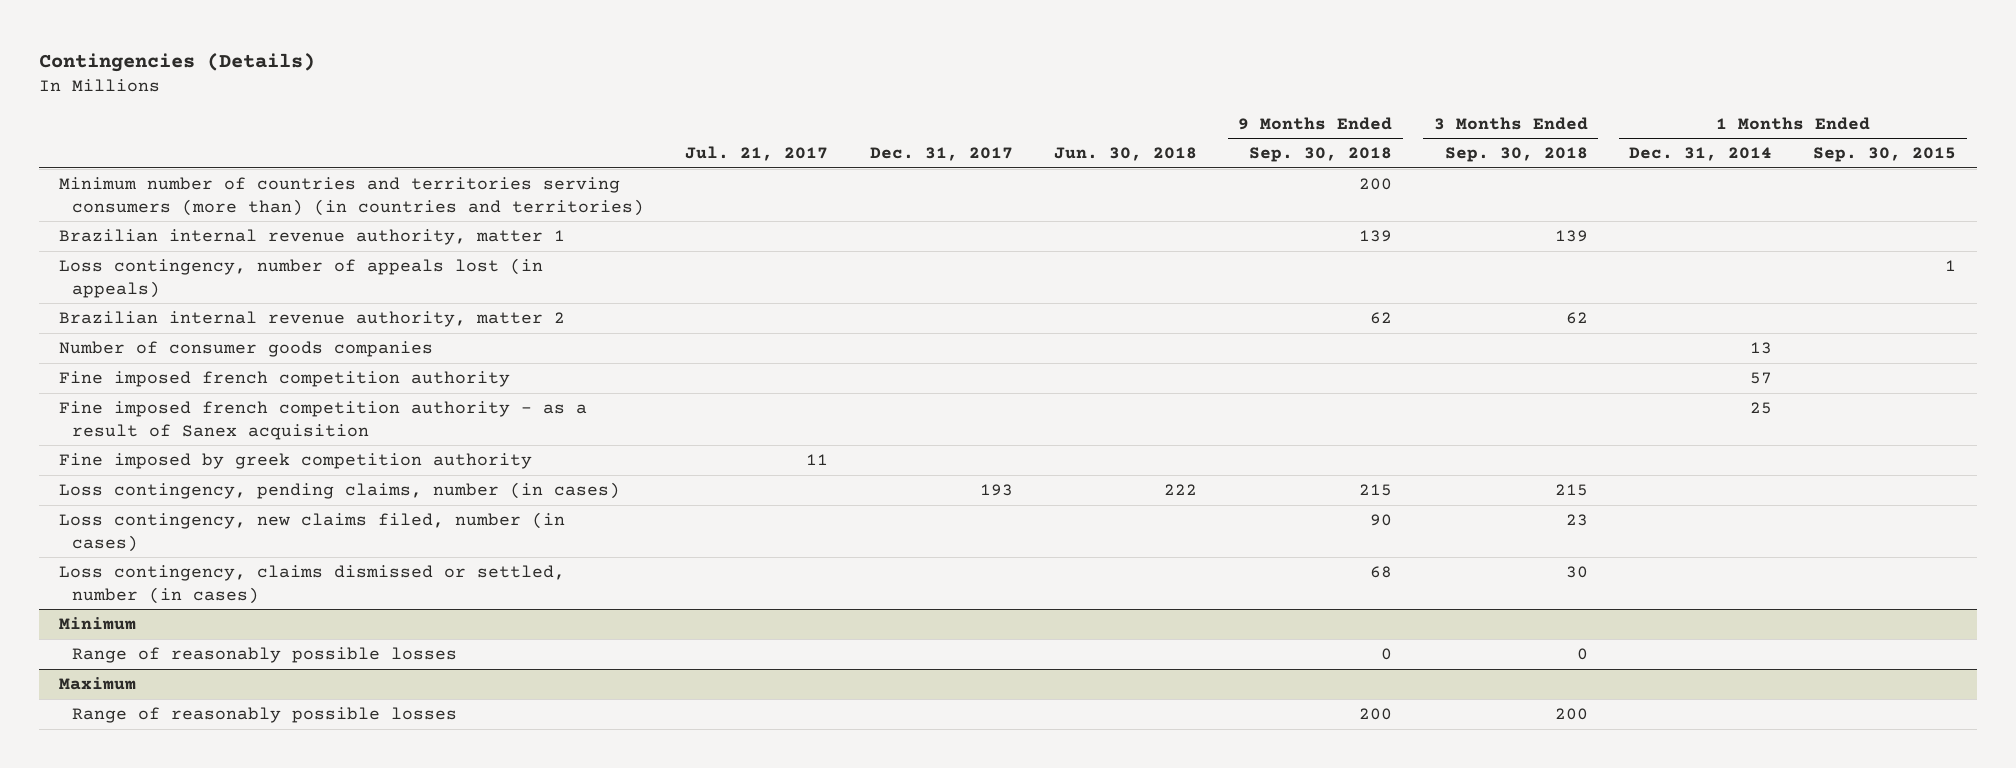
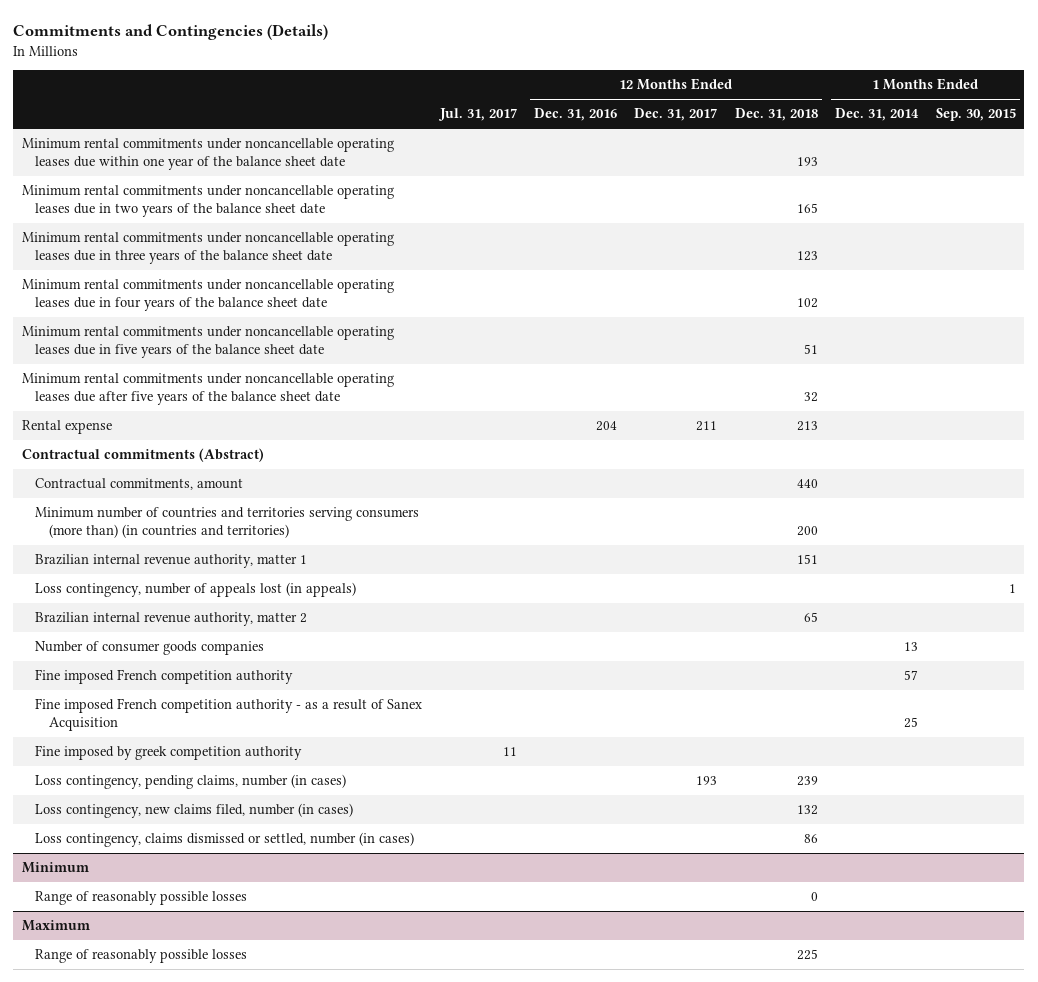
- Contingencies (Details)
+ Commitments and Contingencies (Details)
- | Jul. 21, 2017 | Dec. 31, 2017 | Jun. 30, 2018 | 9 Months Ended Sep. 30, 2018 | 3 Months Ended Sep. 30, 2018 | 1 Months Ended Dec. 31, 2014 | 1 Months Ended Sep. 30, 2015
+ | Jul. 31, 2017 | 12 Months Ended Dec. 31, 2016 | 12 Months Ended Dec. 31, 2017 | 12 Months Ended Dec. 31, 2018 | 1 Months Ended Dec. 31, 2014 | 1 Months Ended Sep. 30, 2015
+ Minimum rental commitments under noncancellable operating leases due within one year of the balance sheet date | | | | 193 | |
+ Minimum rental commitments under noncancellable operating leases due in two years of the balance sheet date | | | | 165 | |
+ Minimum rental commitments under noncancellable operating leases due in three years of the balance sheet date | | | | 123 | |
+ Minimum rental commitments under noncancellable operating leases due in four years of the balance sheet date | | | | 102 | |
+ Minimum rental commitments under noncancellable operating leases due in five years of the balance sheet date | | | | 51 | |
+ Minimum rental commitments under noncancellable operating leases due after five years of the balance sheet date | | | | 32 | |
+ Rental expense | | 204 | 211 | 213 | |
+ Contractual commitments (Abstract)
+ Contractual commitments, amount | | | | 440 | |
- Fine imposed french competition authority | | | | | | 57 |
- Fine imposed french competition authority - as a result of Sanex acquisition | | | | | | 25 |
+ Fine imposed French competition authority | | | | | 57 |
+ Fine imposed French competition authority - as a result of Sanex Acquisition | | | | | 25 |

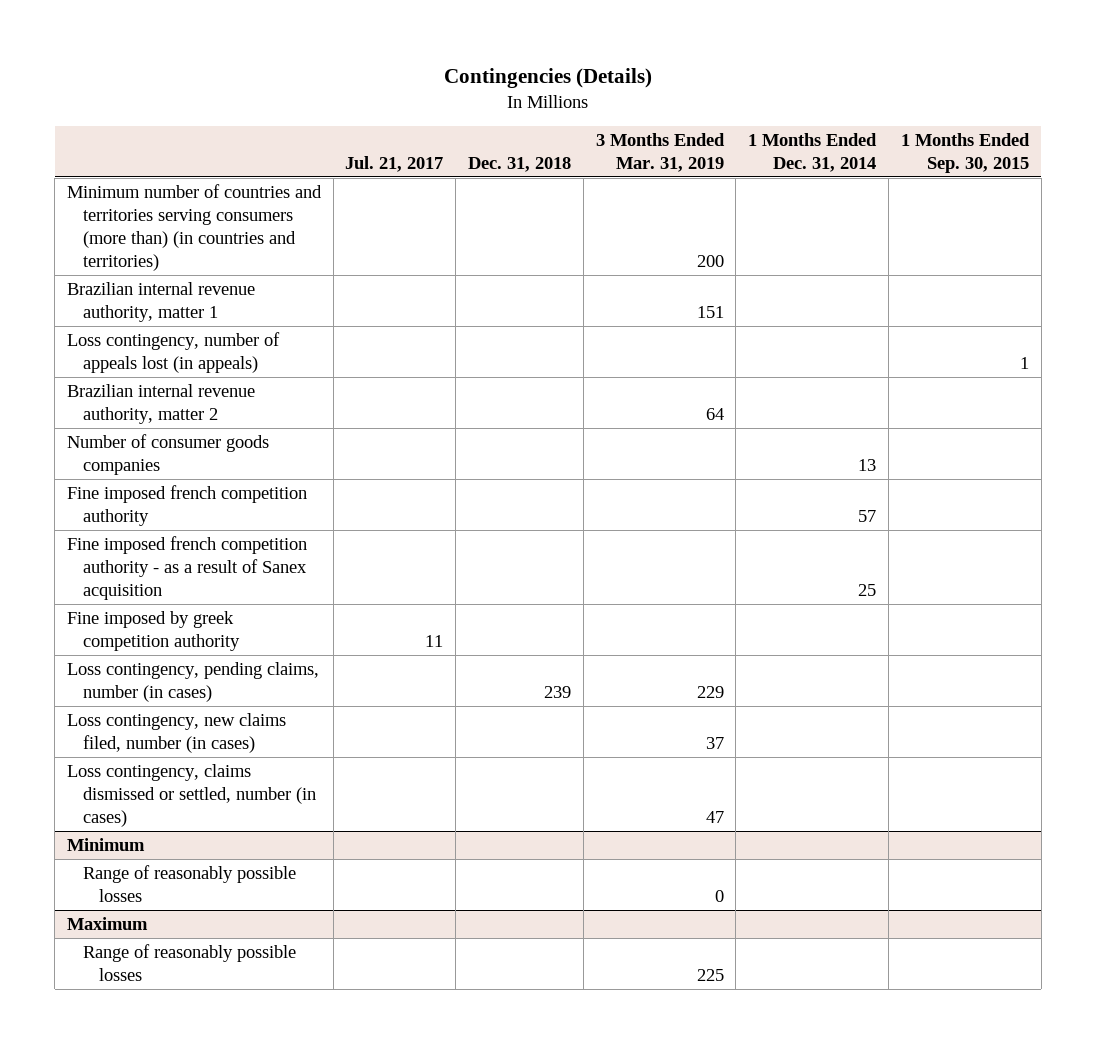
- Commitments and Contingencies (Details)
+ Contingencies (Details)
- | Jul. 31, 2017 | 12 Months Ended Dec. 31, 2016 | 12 Months Ended Dec. 31, 2017 | 12 Months Ended Dec. 31, 2018 | 1 Months Ended Dec. 31, 2014 | 1 Months Ended Sep. 30, 2015
+ | Jul. 21, 2017 | Dec. 31, 2018 | 3 Months Ended Mar. 31, 2019 | 1 Months Ended Dec. 31, 2014 | 1 Months Ended Sep. 30, 2015
- Minimum rental commitments under noncancellable operating leases due within one year of the balance sheet date | | | | 193 | |
- Minimum rental commitments under noncancellable operating leases due in two years of the balance sheet date | | | | 165 | |
- Minimum rental commitments under noncancellable operating leases due in three years of the balance sheet date | | | | 123 | |
- Minimum rental commitments under noncancellable operating leases due in four years of the balance sheet date | | | | 102 | |
- Minimum rental commitments under noncancellable operating leases due in five years of the balance sheet date | | | | 51 | |
- Minimum rental commitments under noncancellable operating leases due after five years of the balance sheet date | | | | 32 | |
- Rental expense | | 204 | 211 | 213 | |
- Contractual commitments (Abstract)
- Contractual commitments, amount | | | | 440 | |
- Fine imposed French competition authority | | | | | 57 |
- Fine imposed French competition authority - as a result of Sanex Acquisition | | | | | 25 |
+ Fine imposed french competition authority | | | | 57 |
+ Fine imposed french competition authority - as a result of Sanex acquisition | | | | 25 |

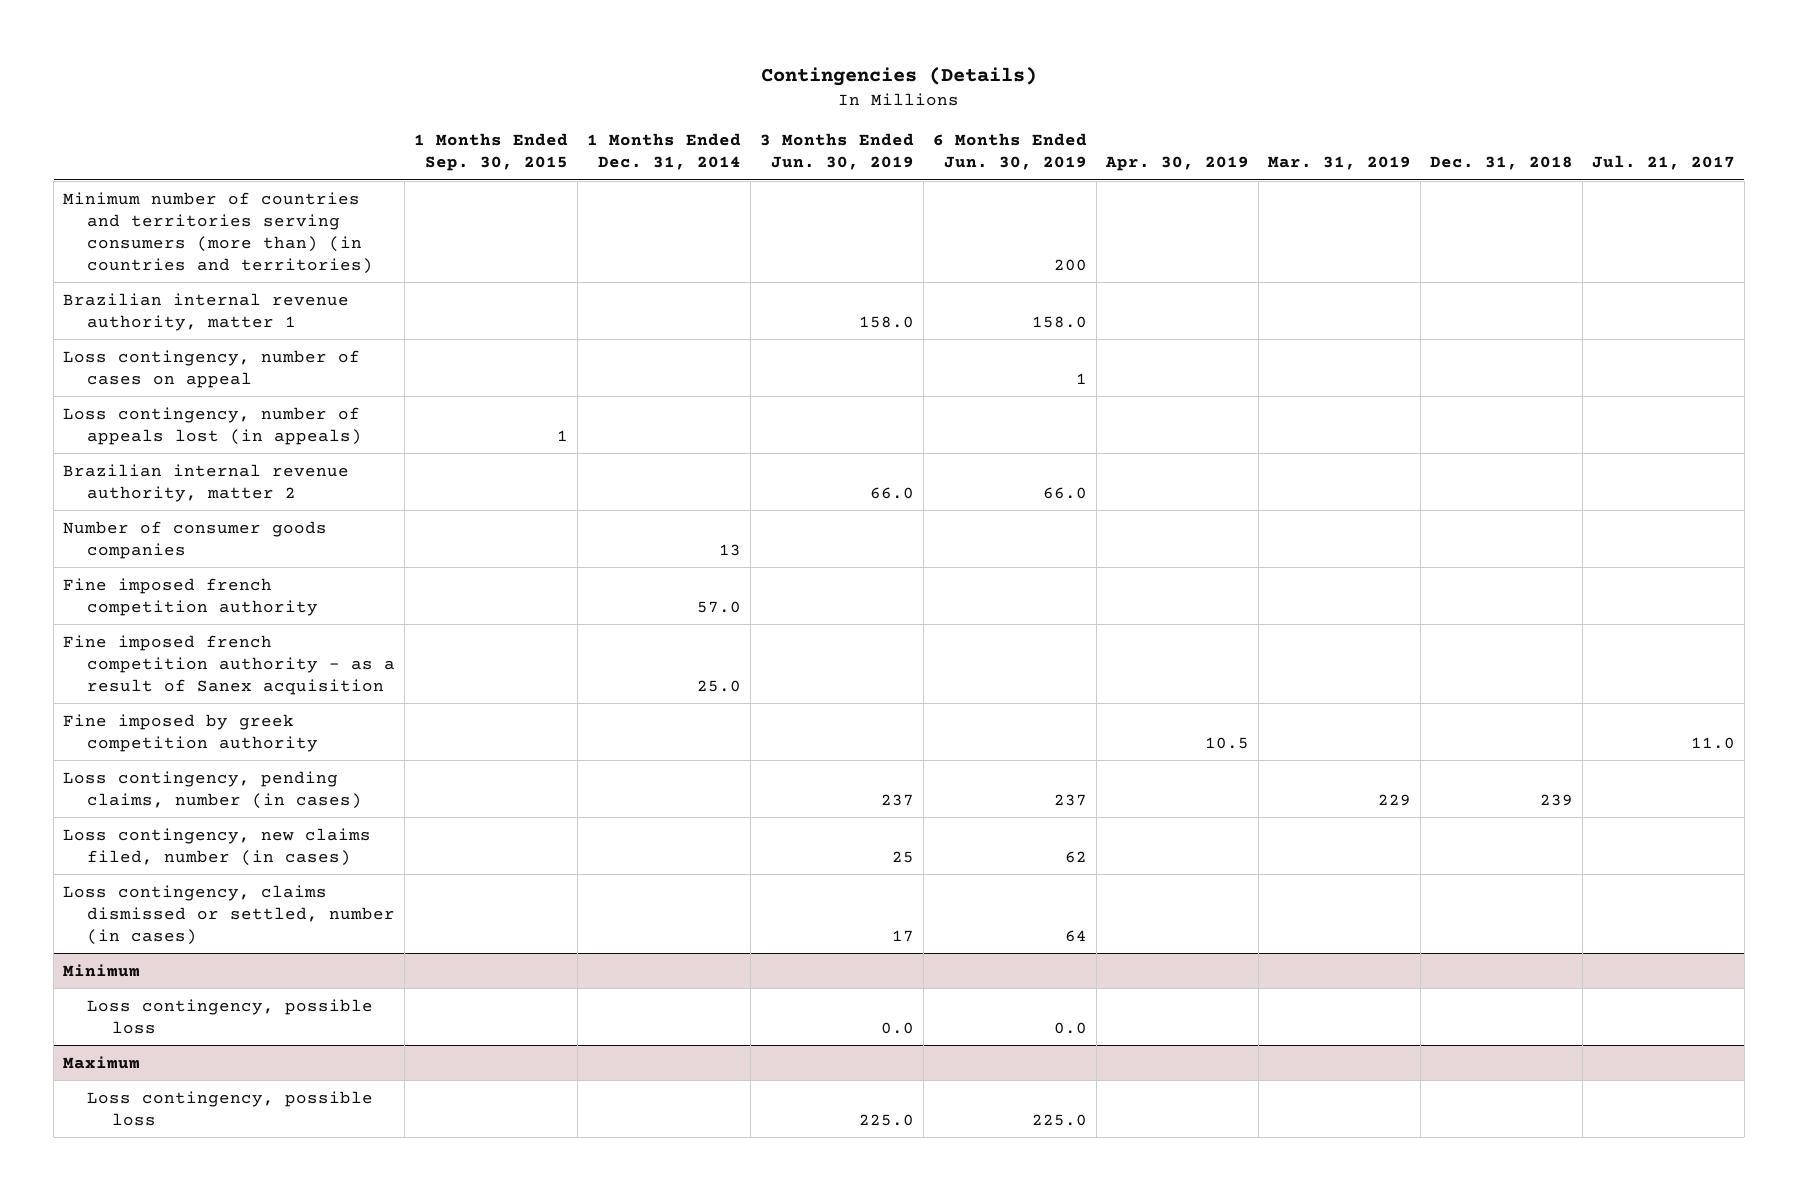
- | Jul. 21, 2017 | Dec. 31, 2018 | 3 Months Ended Mar. 31, 2019 | 1 Months Ended Dec. 31, 2014 | 1 Months Ended Sep. 30, 2015
+ | 1 Months Ended Sep. 30, 2015 | 1 Months Ended Dec. 31, 2014 | 3 Months Ended Jun. 30, 2019 | 6 Months Ended Jun. 30, 2019 | Apr. 30, 2019 | Mar. 31, 2019 | Dec. 31, 2018 | Jul. 21, 2017
+ Loss contingency, number of cases on appeal | | | | 1 | | | |
- Fine imposed french competition authority | | | | 57 |
- Fine imposed french competition authority - as a result of Sanex acquisition | | | | 25 |
- Fine imposed by greek competition authority | 11 | | | |
+ Fine imposed french competition authority | | 57.0 | | | | | |
+ Fine imposed french competition authority - as a result of Sanex acquisition | | 25.0 | | | | | |
+ Fine imposed by greek competition authority | | | | | 10.5 | | | 11.0
@ Minimum
- Range of reasonably possible losses | | | 0 | |
+ Loss contingency, possible loss | | | 0.0 | 0.0 | | | |
@ Maximum
- Range of reasonably possible losses | | | 225 | |
+ Loss contingency, possible loss | | | 225.0 | 225.0 | | | |

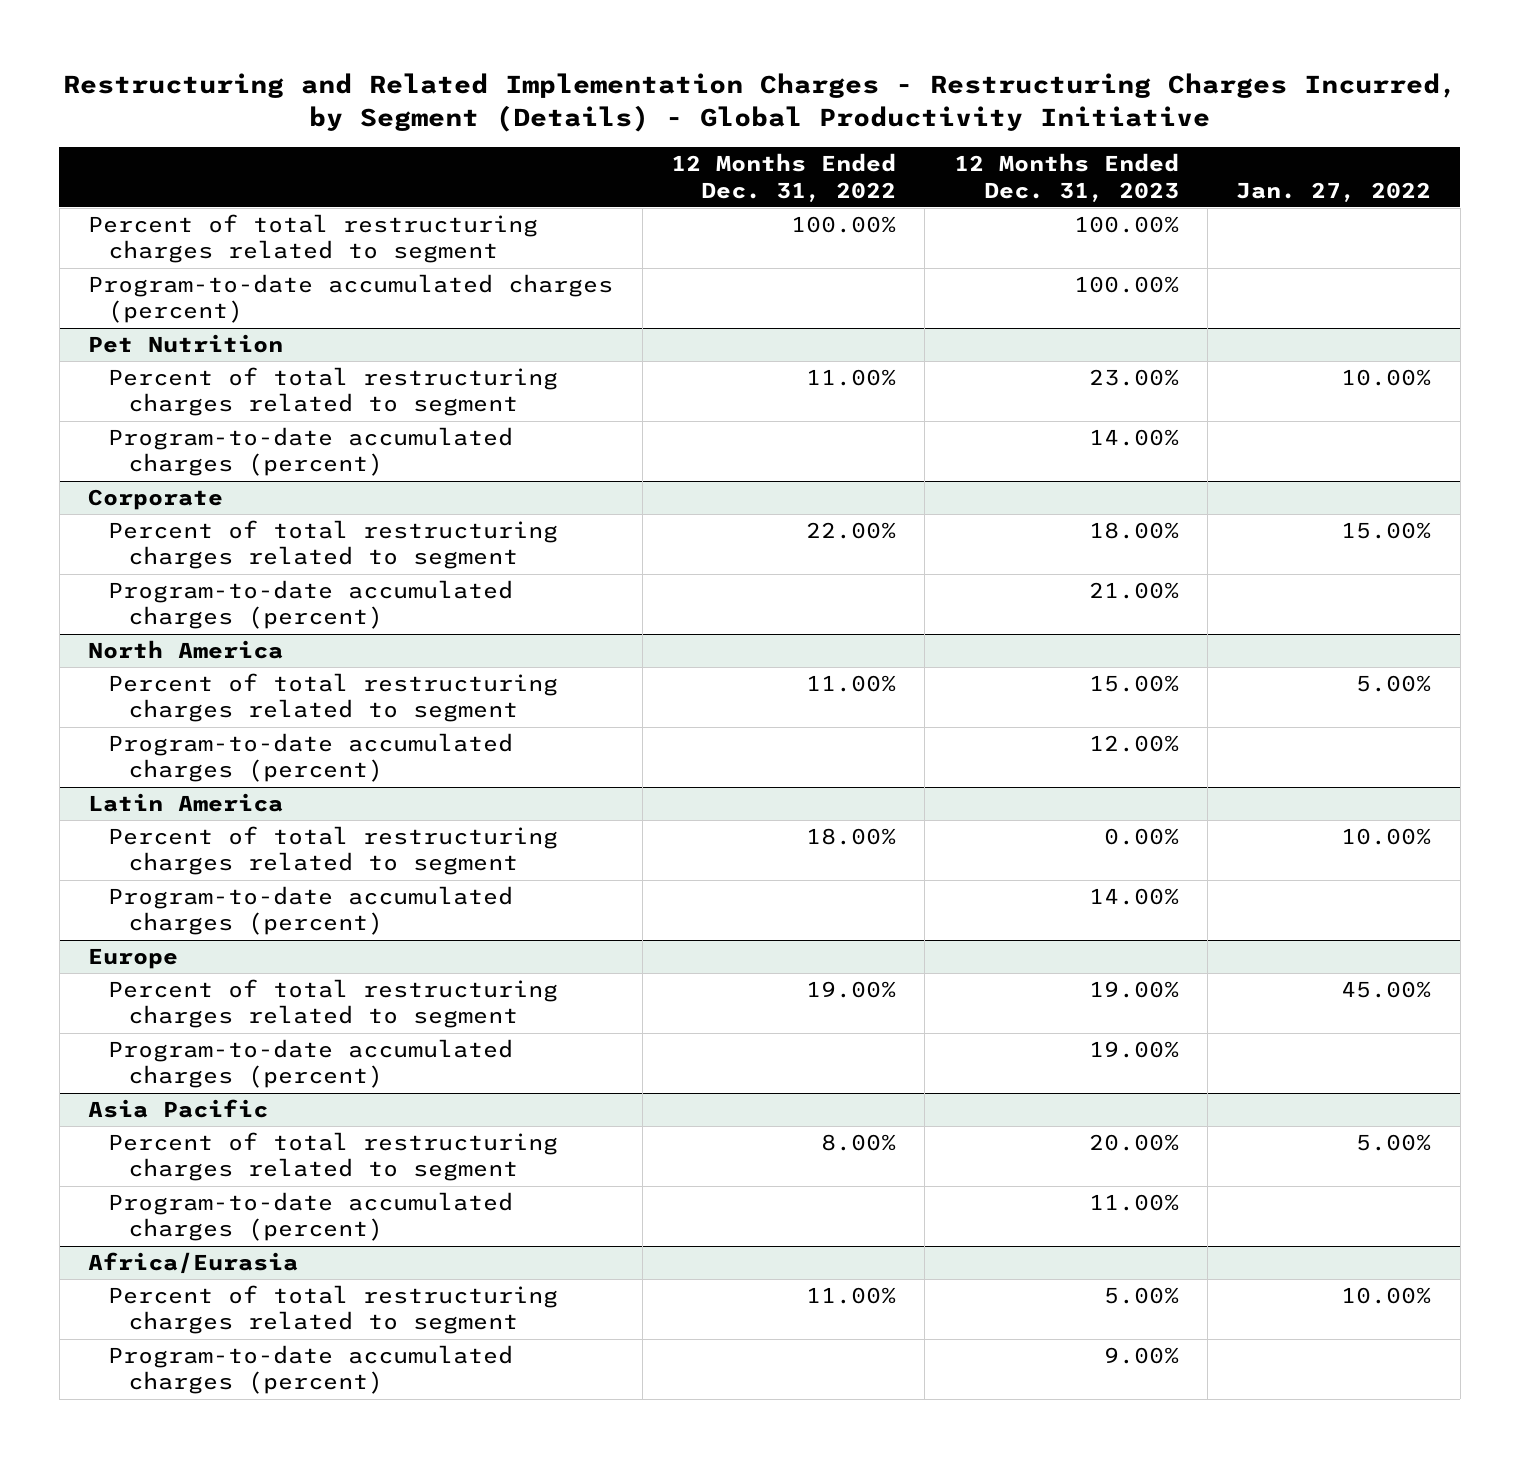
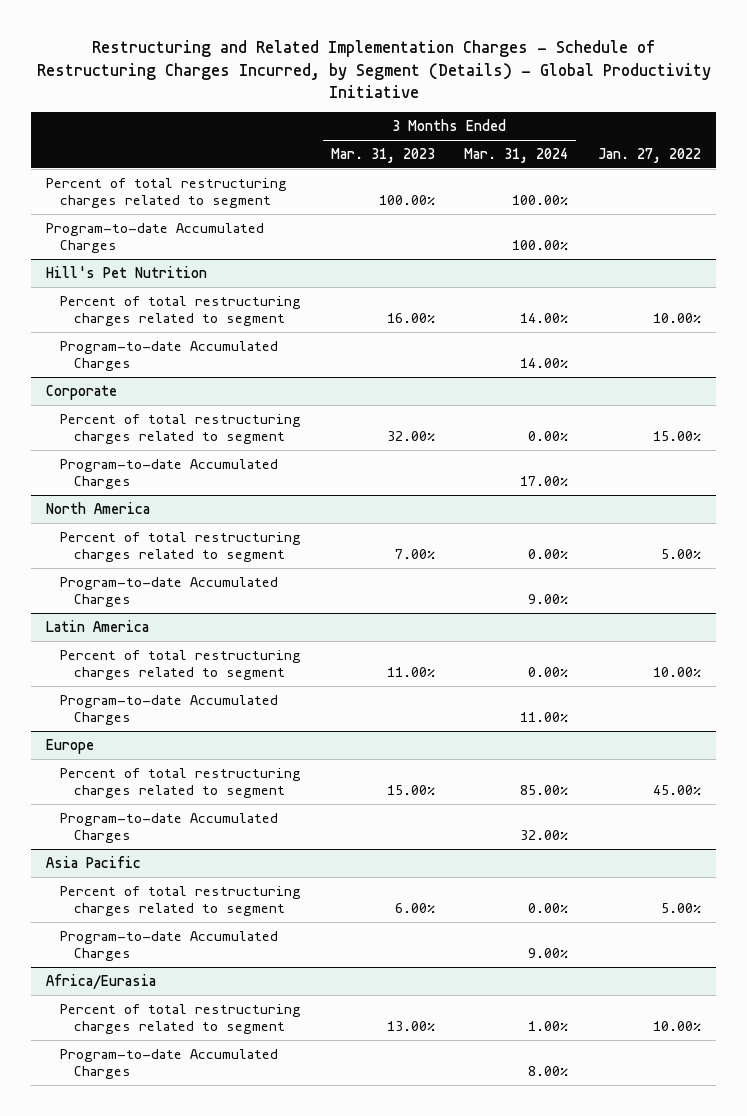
- Restructuring and Related Implementation Charges - Restructuring Charges Incurred, by Segment (Details) - Global Productivity Initiative
+ Restructuring and Related Implementation Charges - Schedule of Restructuring Charges Incurred, by Segment (Details) - Global Productivity Initiative
- | 12 Months Ended Dec. 31, 2022 | 12 Months Ended Dec. 31, 2023 | Jan. 27, 2022
+ | 3 Months Ended Mar. 31, 2023 | 3 Months Ended Mar. 31, 2024 | Jan. 27, 2022
- Program-to-date accumulated charges (percent) | | 100.00% |
- Pet Nutrition
+ Program-to-date Accumulated Charges | | 100.00% |
+ Hill's Pet Nutrition
- Program-to-date accumulated charges (percent) | | 14.00% |
+ Program-to-date Accumulated Charges | | 14.00% |
@ Corporate
- Program-to-date accumulated charges (percent) | | 21.00% |
+ Program-to-date Accumulated Charges | | 17.00% |
@ North America
- Program-to-date accumulated charges (percent) | | 12.00% |
+ Program-to-date Accumulated Charges | | 9.00% |
@ Latin America
- Program-to-date accumulated charges (percent) | | 14.00% |
+ Program-to-date Accumulated Charges | | 11.00% |
@ Europe
- Program-to-date accumulated charges (percent) | | 19.00% |
+ Program-to-date Accumulated Charges | | 32.00% |
@ Asia Pacific
- Program-to-date accumulated charges (percent) | | 11.00% |
+ Program-to-date Accumulated Charges | | 9.00% |
@ Africa/Eurasia
- Program-to-date accumulated charges (percent) | | 9.00% |
+ Program-to-date Accumulated Charges | | 8.00% |

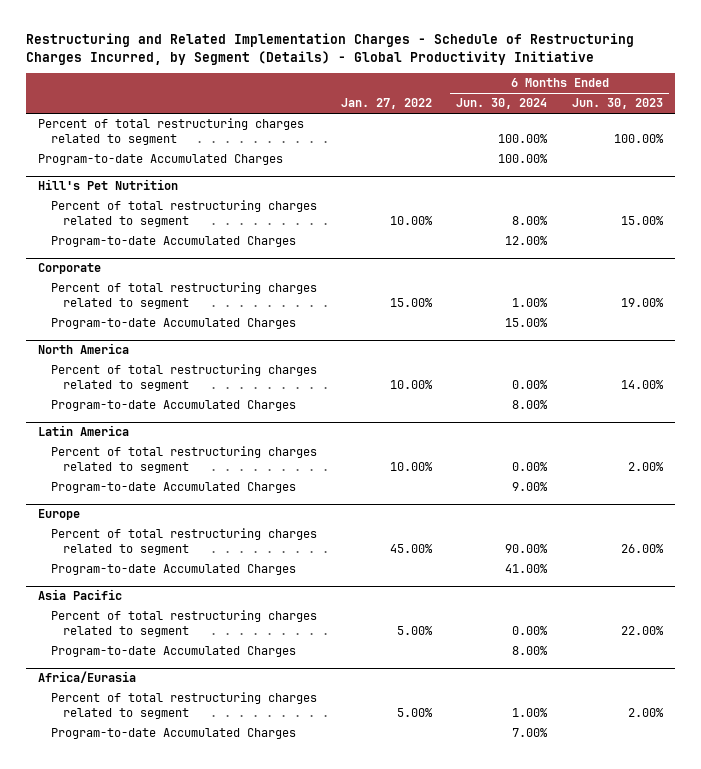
- | 3 Months Ended Mar. 31, 2023 | 3 Months Ended Mar. 31, 2024 | Jan. 27, 2022
+ | Jan. 27, 2022 | 6 Months Ended Jun. 30, 2024 | 6 Months Ended Jun. 30, 2023
@ North America
- Percent of total restructuring charges related to segment | 7.00% | 0.00% | 5.00%
+ Percent of total restructuring charges related to segment | 10.00% | 0.00% | 14.00%
@ Africa/Eurasia
- Percent of total restructuring charges related to segment | 13.00% | 1.00% | 10.00%
+ Percent of total restructuring charges related to segment | 5.00% | 1.00% | 2.00%

